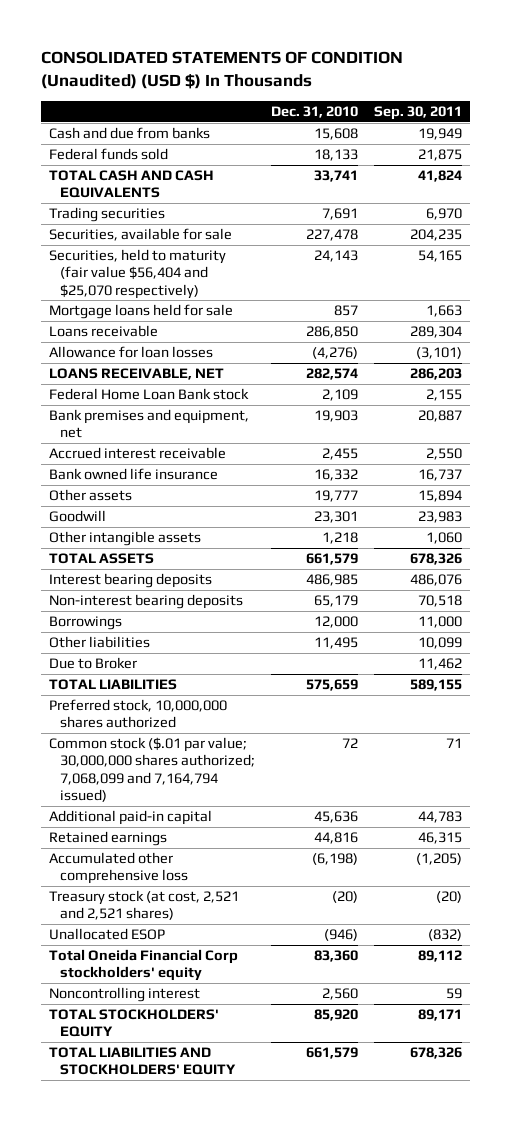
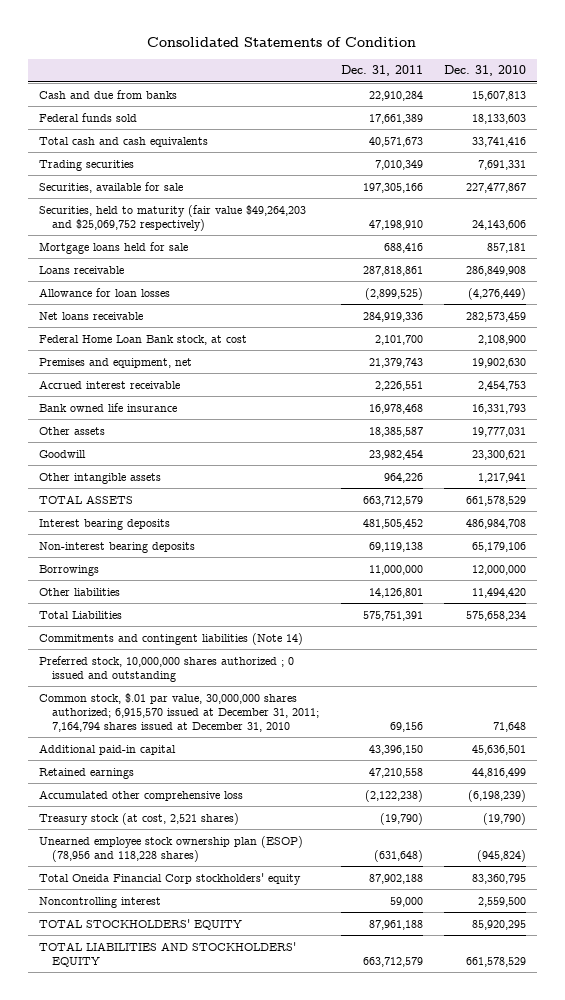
- CONSOLIDATED STATEMENTS OF CONDITION (Unaudited) (USD $) In Thousands
+ Consolidated Statements of Condition
- | Dec. 31, 2010 | Sep. 30, 2011
+ | Dec. 31, 2011 | Dec. 31, 2010
- Cash and due from banks | 15,608 | 19,949
- Federal funds sold | 18,133 | 21,875
- TOTAL CASH AND CASH EQUIVALENTS | 33,741 | 41,824
- Trading securities | 7,691 | 6,970
- Securities, available for sale | 227,478 | 204,235
- Securities, held to maturity (fair value $56,404 and $25,070 respectively) | 24,143 | 54,165
- Mortgage loans held for sale | 857 | 1,663
- Loans receivable | 286,850 | 289,304
- Allowance for loan losses | (4,276) | (3,101)
- LOANS RECEIVABLE, NET | 282,574 | 286,203
- Federal Home Loan Bank stock | 2,109 | 2,155
- Bank premises and equipment, net | 19,903 | 20,887
- Accrued interest receivable | 2,455 | 2,550
- Bank owned life insurance | 16,332 | 16,737
- Other assets | 19,777 | 15,894
- Goodwill | 23,301 | 23,983
- Other intangible assets | 1,218 | 1,060
- TOTAL ASSETS | 661,579 | 678,326
- Interest bearing deposits | 486,985 | 486,076
- Non-interest bearing deposits | 65,179 | 70,518
- Borrowings | 12,000 | 11,000
- Other liabilities | 11,495 | 10,099
- Due to Broker | | 11,462
- TOTAL LIABILITIES | 575,659 | 589,155
- Preferred stock, 10,000,000 shares authorized
- Common stock ($.01 par value; 30,000,000 shares authorized; 7,068,099 and 7,164,794 issued) | 72 | 71
- Additional paid-in capital | 45,636 | 44,783
- Retained earnings | 44,816 | 46,315
- Accumulated other comprehensive loss | (6,198) | (1,205)
- Treasury stock (at cost, 2,521 and 2,521 shares) | (20) | (20)
- Unallocated ESOP | (946) | (832)
- Total Oneida Financial Corp stockholders' equity | 83,360 | 89,112
- Noncontrolling interest | 2,560 | 59
- TOTAL STOCKHOLDERS' EQUITY | 85,920 | 89,171
- TOTAL LIABILITIES AND STOCKHOLDERS' EQUITY | 661,579 | 678,326
+ Cash and due from banks | 22,910,284 | 15,607,813
+ Federal funds sold | 17,661,389 | 18,133,603
+ Total cash and cash equivalents | 40,571,673 | 33,741,416
+ Trading securities | 7,010,349 | 7,691,331
+ Securities, available for sale | 197,305,166 | 227,477,867
+ Securities, held to maturity (fair value $49,264,203 and $25,069,752 respectively) | 47,198,910 | 24,143,606
+ Mortgage loans held for sale | 688,416 | 857,181
+ Loans receivable | 287,818,861 | 286,849,908
+ Allowance for loan losses | (2,899,525) | (4,276,449)
+ Net loans receivable | 284,919,336 | 282,573,459
+ Federal Home Loan Bank stock, at cost | 2,101,700 | 2,108,900
+ Premises and equipment, net | 21,379,743 | 19,902,630
+ Accrued interest receivable | 2,226,551 | 2,454,753
+ Bank owned life insurance | 16,978,468 | 16,331,793
+ Other assets | 18,385,587 | 19,777,031
+ Goodwill | 23,982,454 | 23,300,621
+ Other intangible assets | 964,226 | 1,217,941
+ TOTAL ASSETS | 663,712,579 | 661,578,529
+ Interest bearing deposits | 481,505,452 | 486,984,708
+ Non-interest bearing deposits | 69,119,138 | 65,179,106
+ Borrowings | 11,000,000 | 12,000,000
+ Other liabilities | 14,126,801 | 11,494,420
+ Total Liabilities | 575,751,391 | 575,658,234
+ Commitments and contingent liabilities (Note 14)
+ Preferred stock, 10,000,000 shares authorized ; 0 issued and outstanding
+ Common stock, $.01 par value, 30,000,000 shares authorized; 6,915,570 issued at December 31, 2011; 7,164,794 shares issued at December 31, 2010 | 69,156 | 71,648
+ Additional paid-in capital | 43,396,150 | 45,636,501
+ Retained earnings | 47,210,558 | 44,816,499
+ Accumulated other comprehensive loss | (2,122,238) | (6,198,239)
+ Treasury stock (at cost, 2,521 shares) | (19,790) | (19,790)
+ Unearned employee stock ownership plan (ESOP) (78,956 and 118,228 shares) | (631,648) | (945,824)
+ Total Oneida Financial Corp stockholders' equity | 87,902,188 | 83,360,795
+ Noncontrolling interest | 59,000 | 2,559,500
+ TOTAL STOCKHOLDERS' EQUITY | 87,961,188 | 85,920,295
+ TOTAL LIABILITIES AND STOCKHOLDERS' EQUITY | 663,712,579 | 661,578,529

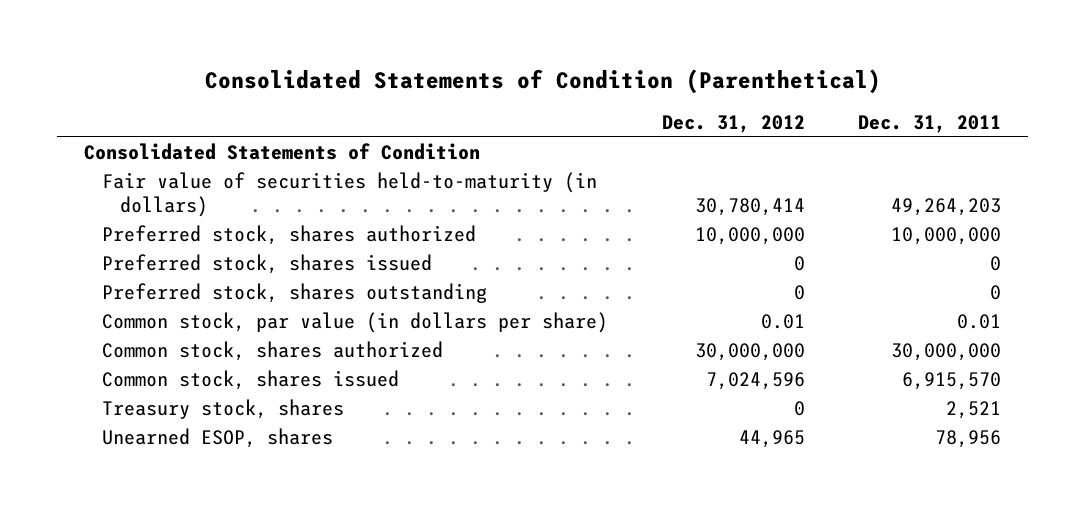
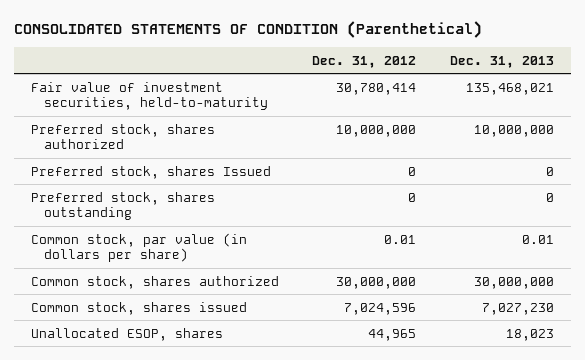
- Consolidated Statements of Condition (Parenthetical)
+ CONSOLIDATED STATEMENTS OF CONDITION (Parenthetical)
- | Dec. 31, 2012 | Dec. 31, 2011
+ | Dec. 31, 2012 | Dec. 31, 2013
- Consolidated Statements of Condition
- Fair value of securities held-to-maturity (in dollars) | 30,780,414 | 49,264,203
+ Fair value of investment securities, held-to-maturity | 30,780,414 | 135,468,021
- Preferred stock, shares issued | 0 | 0
+ Preferred stock, shares Issued | 0 | 0
- Treasury stock, shares | 0 | 2,521
- Unearned ESOP, shares | 44,965 | 78,956
+ Unallocated ESOP, shares | 44,965 | 18,023

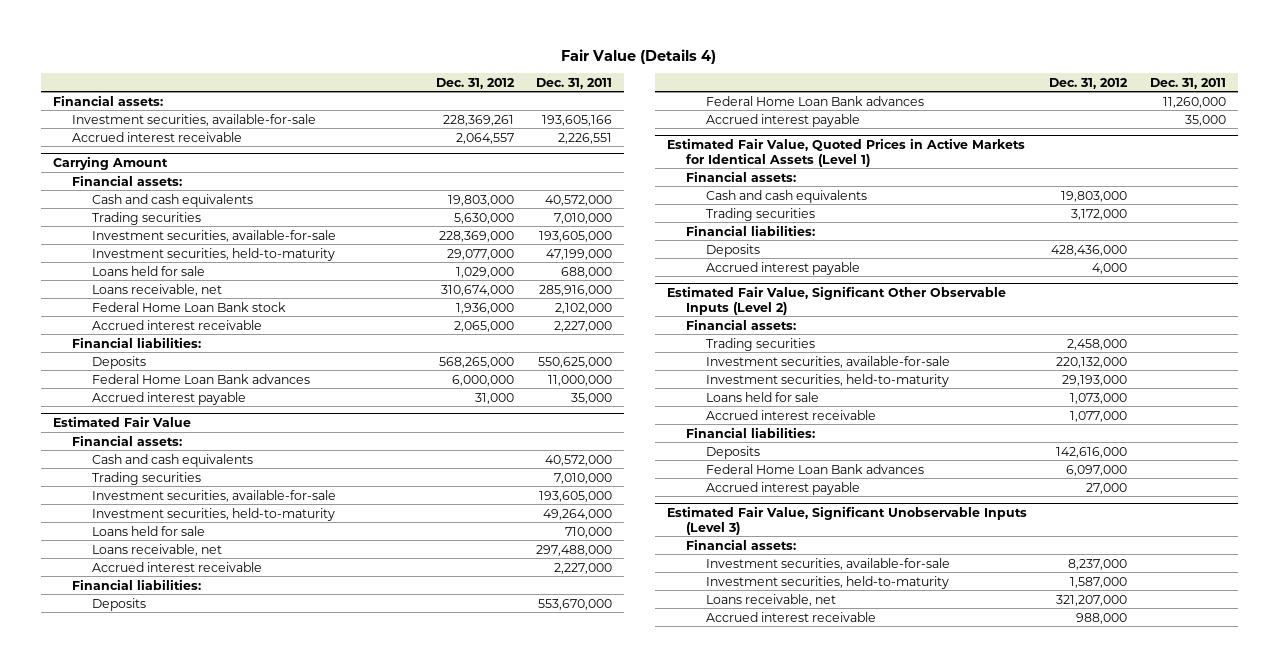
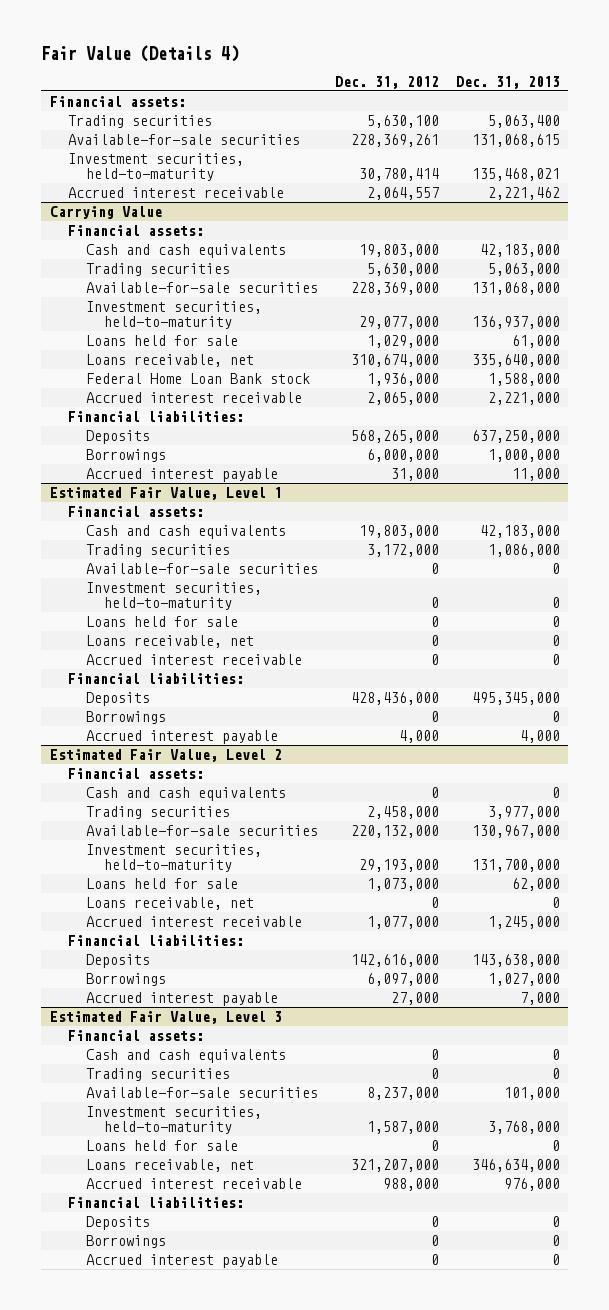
- | Dec. 31, 2012 | Dec. 31, 2011
+ | Dec. 31, 2012 | Dec. 31, 2013
- Investment securities, available-for-sale | 228,369,261 | 193,605,166
+ Trading securities | 5,630,100 | 5,063,400
+ Available-for-sale securities | 228,369,261 | 131,068,615
+ Investment securities, held-to-maturity | 30,780,414 | 135,468,021
- Carrying Amount
+ Carrying Value
- Investment securities, available-for-sale | 228,369,000 | 193,605,000
+ Available-for-sale securities | 228,369,000 | 131,068,000
- Federal Home Loan Bank advances | 6,000,000 | 11,000,000
+ Borrowings | 6,000,000 | 1,000,000
- Estimated Fair Value
- Financial assets:
- Cash and cash equivalents | | 40,572,000
- Trading securities | | 7,010,000
- Investment securities, available-for-sale | | 193,605,000
- Investment securities, held-to-maturity | | 49,264,000
- Loans held for sale | | 710,000
- Loans receivable, net | | 297,488,000
- Accrued interest receivable | | 2,227,000
- Financial liabilities:
- Deposits | | 553,670,000
- Federal Home Loan Bank advances | | 11,260,000
- Accrued interest payable | | 35,000
- Estimated Fair Value, Quoted Prices in Active Markets for Identical Assets (Level 1)
+ Estimated Fair Value, Level 1
+ Available-for-sale securities | 0 | 0
+ Investment securities, held-to-maturity | 0 | 0
+ Loans held for sale | 0 | 0
+ Loans receivable, net | 0 | 0
+ Accrued interest receivable | 0 | 0
+ Borrowings | 0 | 0
- Estimated Fair Value, Significant Other Observable Inputs (Level 2)
+ Estimated Fair Value, Level 2
+ Cash and cash equivalents | 0 | 0
- Investment securities, available-for-sale | 220,132,000 |
+ Available-for-sale securities | 220,132,000 | 130,967,000
+ Loans receivable, net | 0 | 0
- Federal Home Loan Bank advances | 6,097,000 |
+ Borrowings | 6,097,000 | 1,027,000
- Estimated Fair Value, Significant Unobservable Inputs (Level 3)
+ Estimated Fair Value, Level 3
- Investment securities, available-for-sale | 8,237,000 |
+ Cash and cash equivalents | 0 | 0
+ Trading securities | 0 | 0
+ Available-for-sale securities | 8,237,000 | 101,000
+ Loans held for sale | 0 | 0
+ Financial liabilities:
+ Deposits | 0 | 0
+ Borrowings | 0 | 0
+ Accrued interest payable | 0 | 0

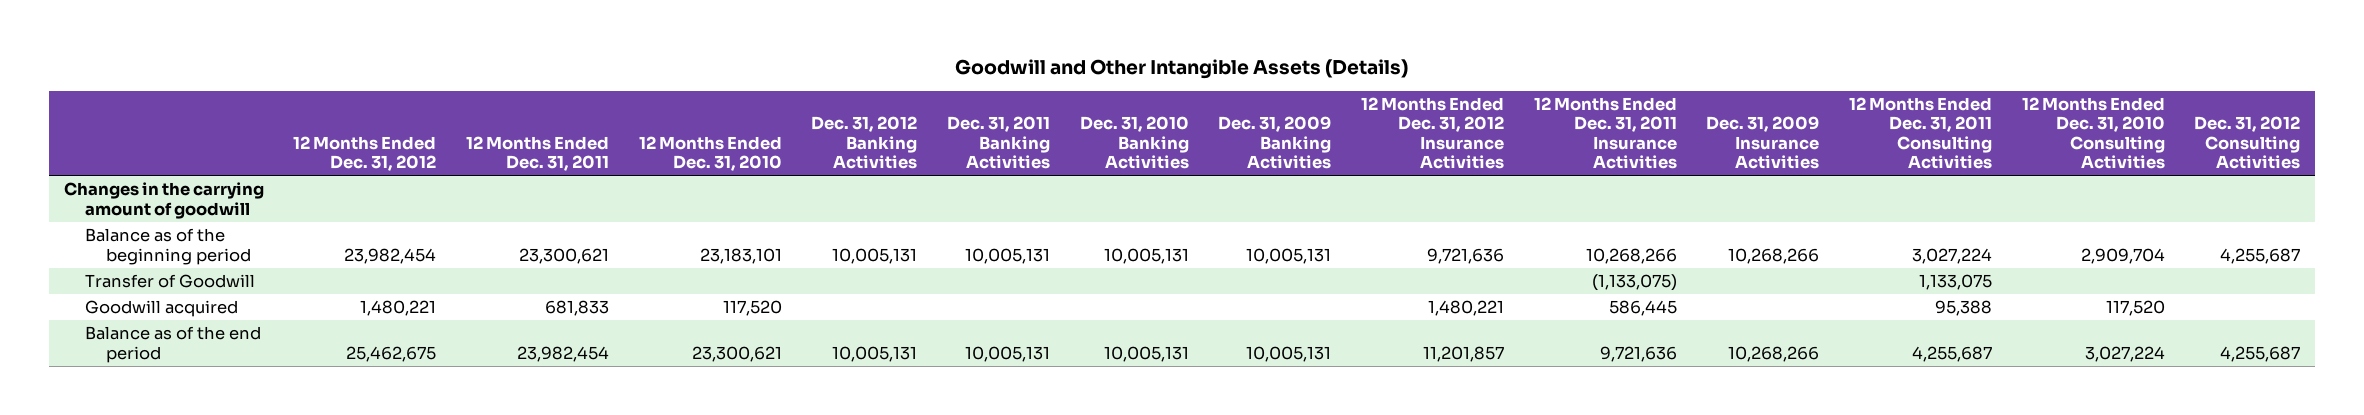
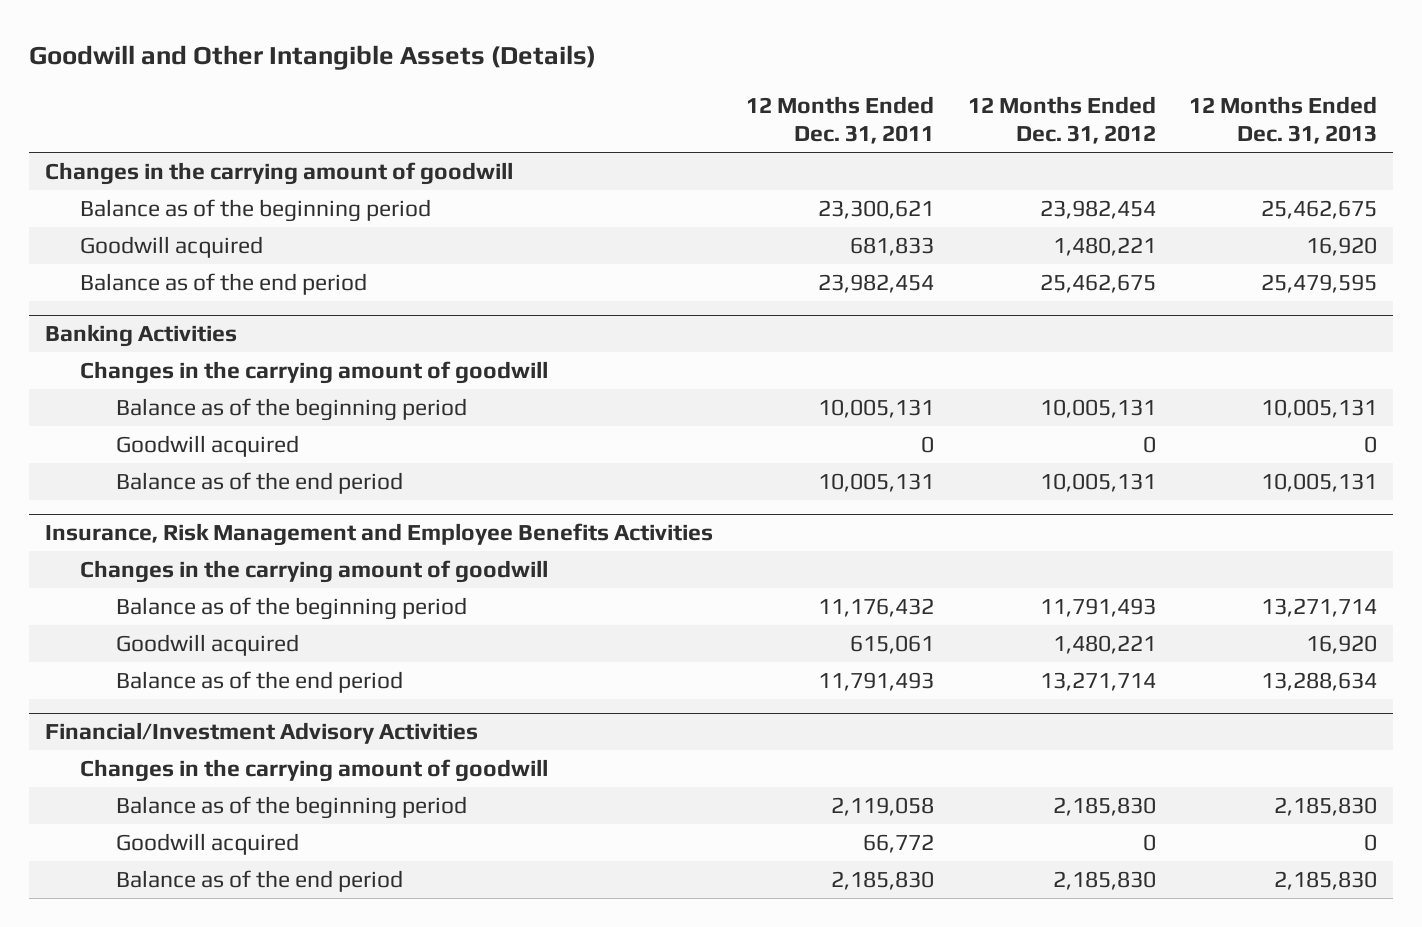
- | 12 Months Ended Dec. 31, 2012 | 12 Months Ended Dec. 31, 2011 | 12 Months Ended Dec. 31, 2010 | Dec. 31, 2012 Banking Activities | Dec. 31, 2011 Banking Activities | Dec. 31, 2010 Banking Activities | Dec. 31, 2009 Banking Activities | 12 Months Ended Dec. 31, 2012 Insurance Activities | 12 Months Ended Dec. 31, 2011 Insurance Activities | Dec. 31, 2009 Insurance Activities | 12 Months Ended Dec. 31, 2011 Consulting Activities | 12 Months Ended Dec. 31, 2010 Consulting Activities | Dec. 31, 2012 Consulting Activities
+ | 12 Months Ended Dec. 31, 2011 | 12 Months Ended Dec. 31, 2012 | 12 Months Ended Dec. 31, 2013
- Transfer of Goodwill | | | | | | | | | (1,133,075) | | 1,133,075 | |
+ Banking Activities
+ Changes in the carrying amount of goodwill
+ Balance as of the beginning period | 10,005,131 | 10,005,131 | 10,005,131
+ Goodwill acquired | 0 | 0 | 0
+ Balance as of the end period | 10,005,131 | 10,005,131 | 10,005,131
+ Insurance, Risk Management and Employee Benefits Activities
+ Changes in the carrying amount of goodwill
+ Balance as of the beginning period | 11,176,432 | 11,791,493 | 13,271,714
+ Goodwill acquired | 615,061 | 1,480,221 | 16,920
+ Balance as of the end period | 11,791,493 | 13,271,714 | 13,288,634
+ Financial/Investment Advisory Activities
+ Changes in the carrying amount of goodwill
+ Balance as of the beginning period | 2,119,058 | 2,185,830 | 2,185,830
+ Goodwill acquired | 66,772 | 0 | 0
+ Balance as of the end period | 2,185,830 | 2,185,830 | 2,185,830

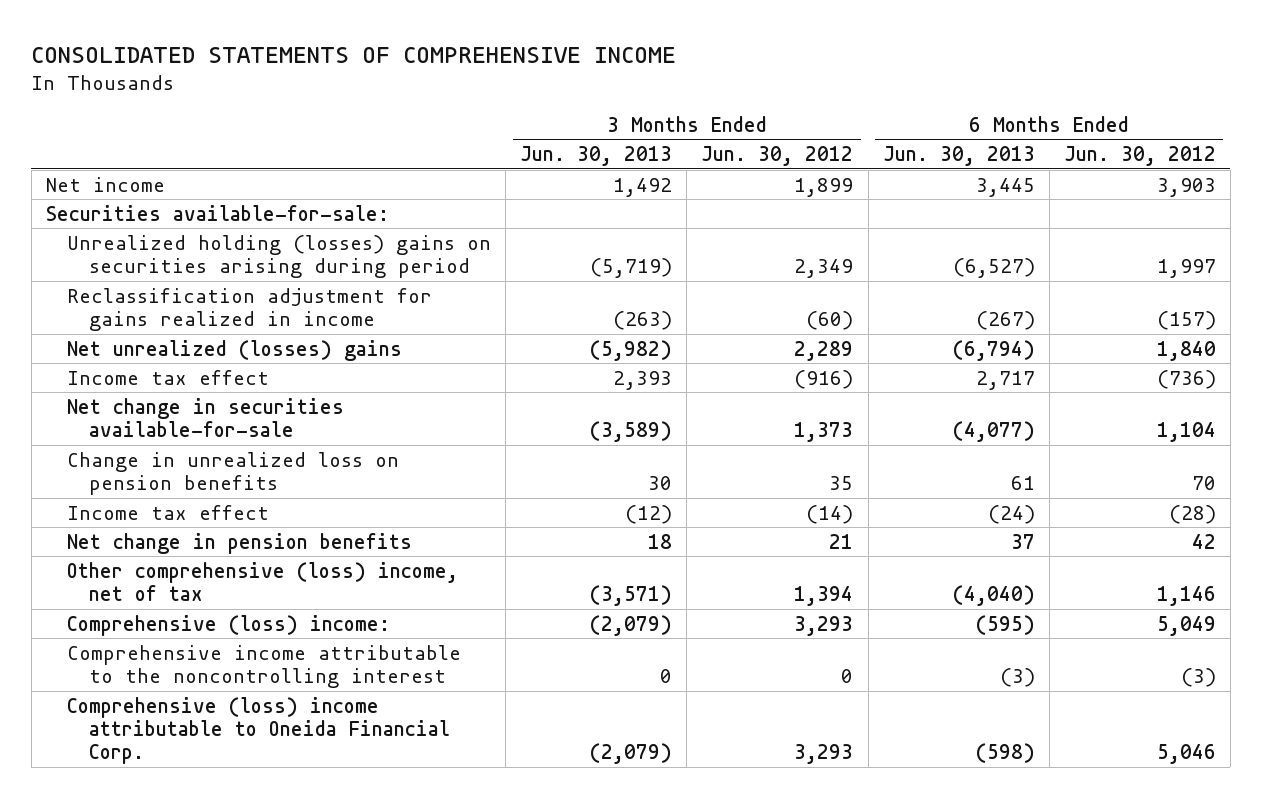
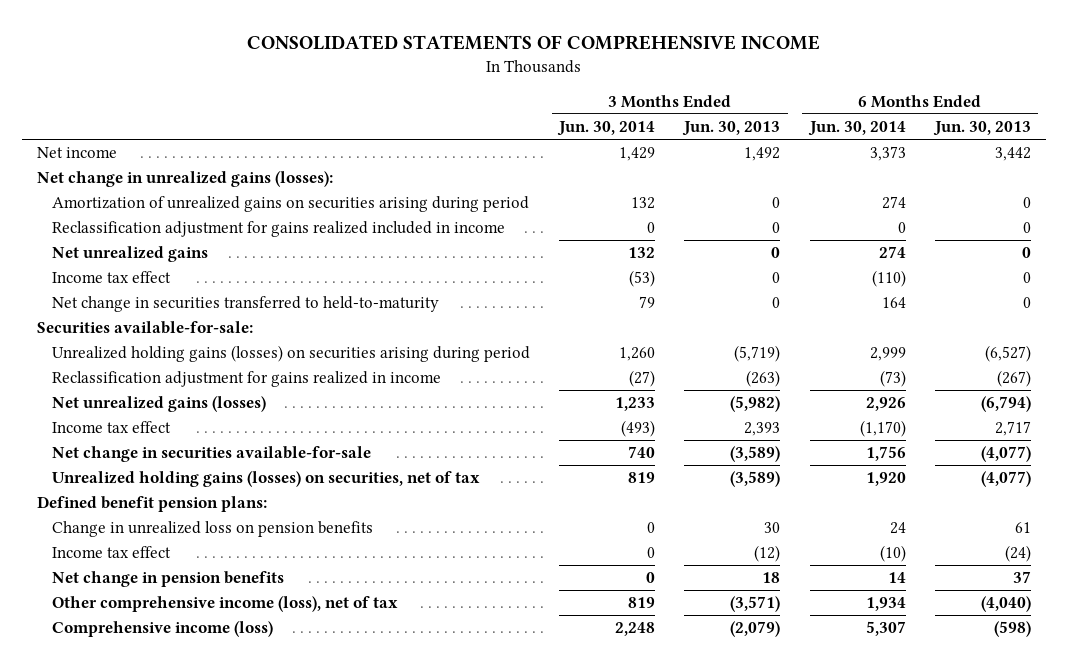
- | 3 Months Ended Jun. 30, 2013 | 3 Months Ended Jun. 30, 2012 | 6 Months Ended Jun. 30, 2013 | 6 Months Ended Jun. 30, 2012
+ | 3 Months Ended Jun. 30, 2014 | 3 Months Ended Jun. 30, 2013 | 6 Months Ended Jun. 30, 2014 | 6 Months Ended Jun. 30, 2013
- Net income | 1,492 | 1,899 | 3,445 | 3,903
+ Net income | 1,429 | 1,492 | 3,373 | 3,442
+ Net change in unrealized gains (losses):
+ Amortization of unrealized gains on securities arising during period | 132 | 0 | 274 | 0
+ Reclassification adjustment for gains realized included in income | 0 | 0 | 0 | 0
+ Net unrealized gains | 132 | 0 | 274 | 0
+ Income tax effect | (53) | 0 | (110) | 0
+ Net change in securities transferred to held-to-maturity | 79 | 0 | 164 | 0
- Unrealized holding (losses) gains on securities arising during period | (5,719) | 2,349 | (6,527) | 1,997
+ Unrealized holding gains (losses) on securities arising during period | 1,260 | (5,719) | 2,999 | (6,527)
- Net unrealized (losses) gains | (5,982) | 2,289 | (6,794) | 1,840
+ Net unrealized gains (losses) | 1,233 | (5,982) | 2,926 | (6,794)
+ Unrealized holding gains (losses) on securities, net of tax | 819 | (3,589) | 1,920 | (4,077)
+ Defined benefit pension plans:
- Other comprehensive (loss) income, net of tax | (3,571) | 1,394 | (4,040) | 1,146
- Comprehensive (loss) income: | (2,079) | 3,293 | (595) | 5,049
- Comprehensive income attributable to the noncontrolling interest | 0 | 0 | (3) | (3)
- Comprehensive (loss) income attributable to Oneida Financial Corp. | (2,079) | 3,293 | (598) | 5,046
+ Other comprehensive income (loss), net of tax | 819 | (3,571) | 1,934 | (4,040)
+ Comprehensive income (loss) | 2,248 | (2,079) | 5,307 | (598)

